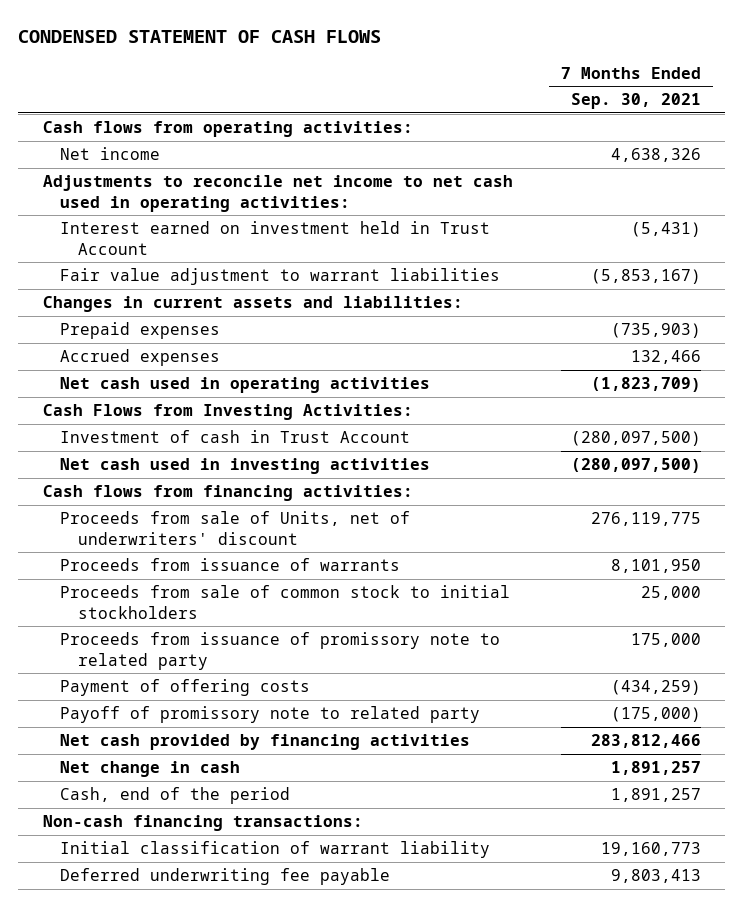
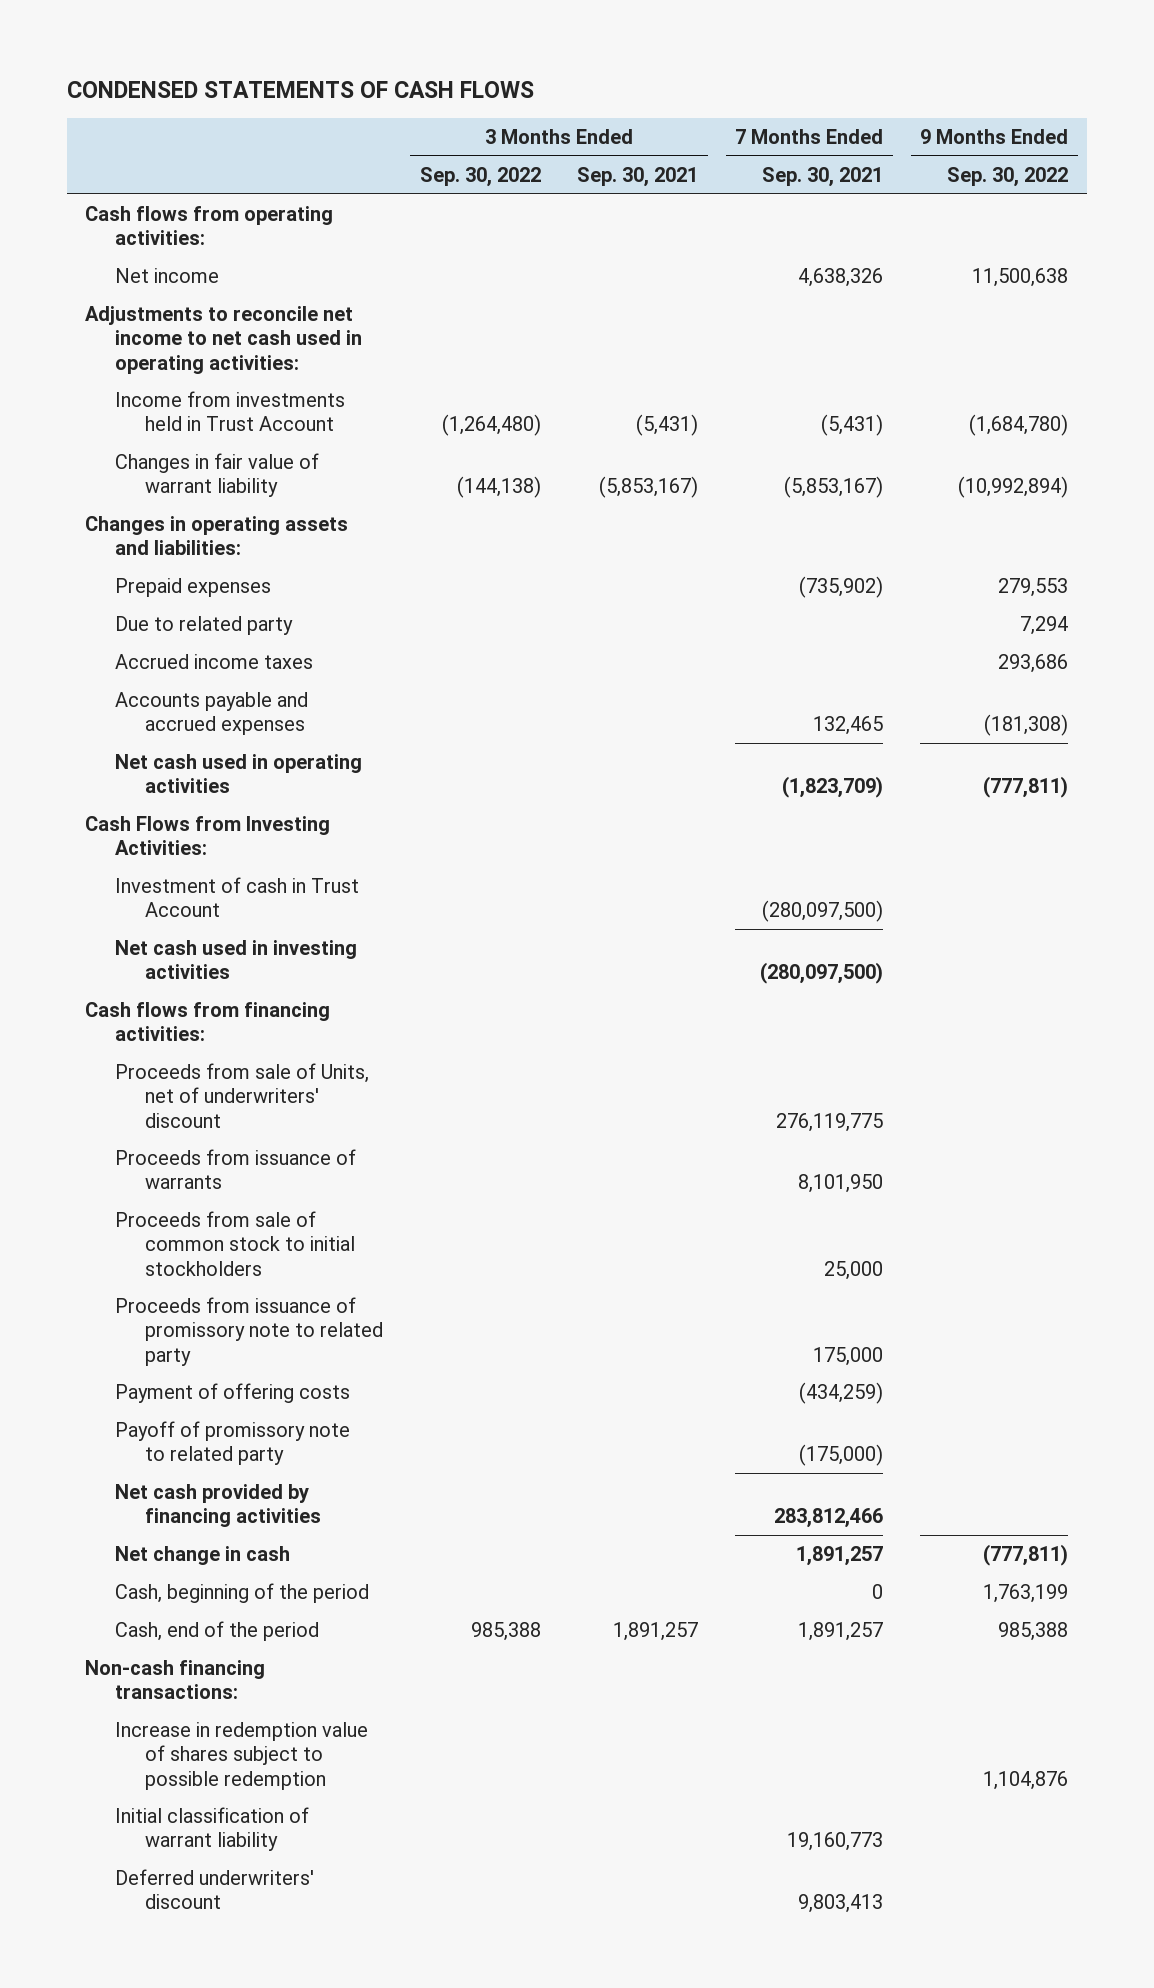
- CONDENSED STATEMENT OF CASH FLOWS
+ CONDENSED STATEMENTS OF CASH FLOWS
- | 7 Months Ended Sep. 30, 2021
+ | 3 Months Ended Sep. 30, 2022 | 3 Months Ended Sep. 30, 2021 | 7 Months Ended Sep. 30, 2021 | 9 Months Ended Sep. 30, 2022
- Interest earned on investment held in Trust Account | (5,431)
- Fair value adjustment to warrant liabilities | (5,853,167)
- Changes in current assets and liabilities:
- Prepaid expenses | (735,903)
- Accrued expenses | 132,466
+ Income from investments held in Trust Account | (1,264,480) | (5,431) | (5,431) | (1,684,780)
+ Changes in fair value of warrant liability | (144,138) | (5,853,167) | (5,853,167) | (10,992,894)
+ Changes in operating assets and liabilities:
+ Prepaid expenses | | | (735,902) | 279,553
+ Due to related party | | | | 7,294
+ Accrued income taxes | | | | 293,686
+ Accounts payable and accrued expenses | | | 132,465 | (181,308)
+ Cash, beginning of the period | | | 0 | 1,763,199
+ Increase in redemption value of shares subject to possible redemption | | | | 1,104,876
- Deferred underwriting fee payable | 9,803,413
+ Deferred underwriters' discount | | | 9,803,413 |

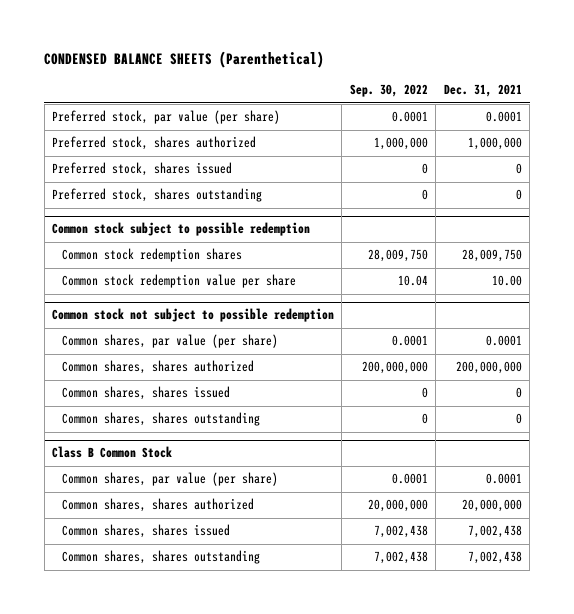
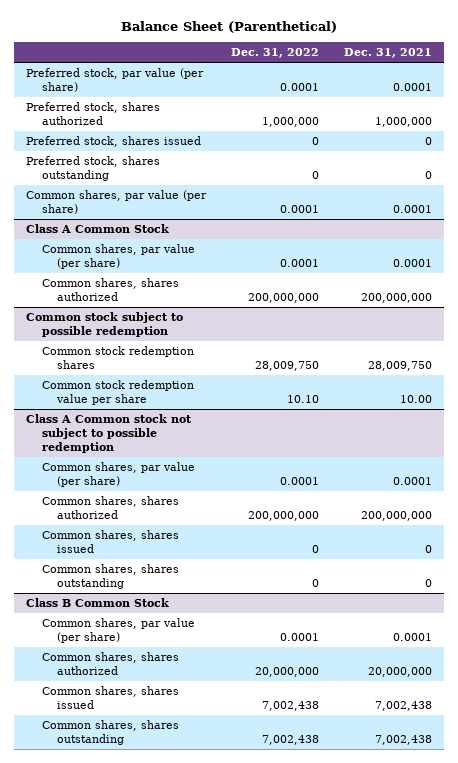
- CONDENSED BALANCE SHEETS (Parenthetical)
+ Balance Sheet (Parenthetical)
- | Sep. 30, 2022 | Dec. 31, 2021
+ | Dec. 31, 2022 | Dec. 31, 2021
+ Common shares, par value (per share) | 0.0001 | 0.0001
+ Class A Common Stock
+ Common shares, par value (per share) | 0.0001 | 0.0001
+ Common shares, shares authorized | 200,000,000 | 200,000,000
- Common stock not subject to possible redemption
+ Class A Common stock not subject to possible redemption

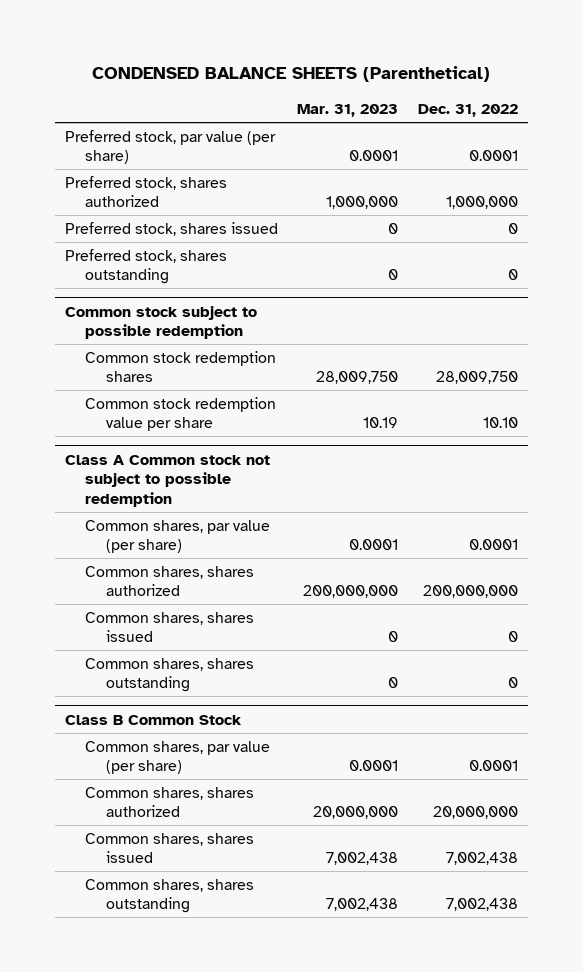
- Balance Sheet (Parenthetical)
+ CONDENSED BALANCE SHEETS (Parenthetical)
- | Dec. 31, 2022 | Dec. 31, 2021
+ | Mar. 31, 2023 | Dec. 31, 2022
- Common shares, par value (per share) | 0.0001 | 0.0001
- Class A Common Stock
- Common shares, par value (per share) | 0.0001 | 0.0001
- Common shares, shares authorized | 200,000,000 | 200,000,000

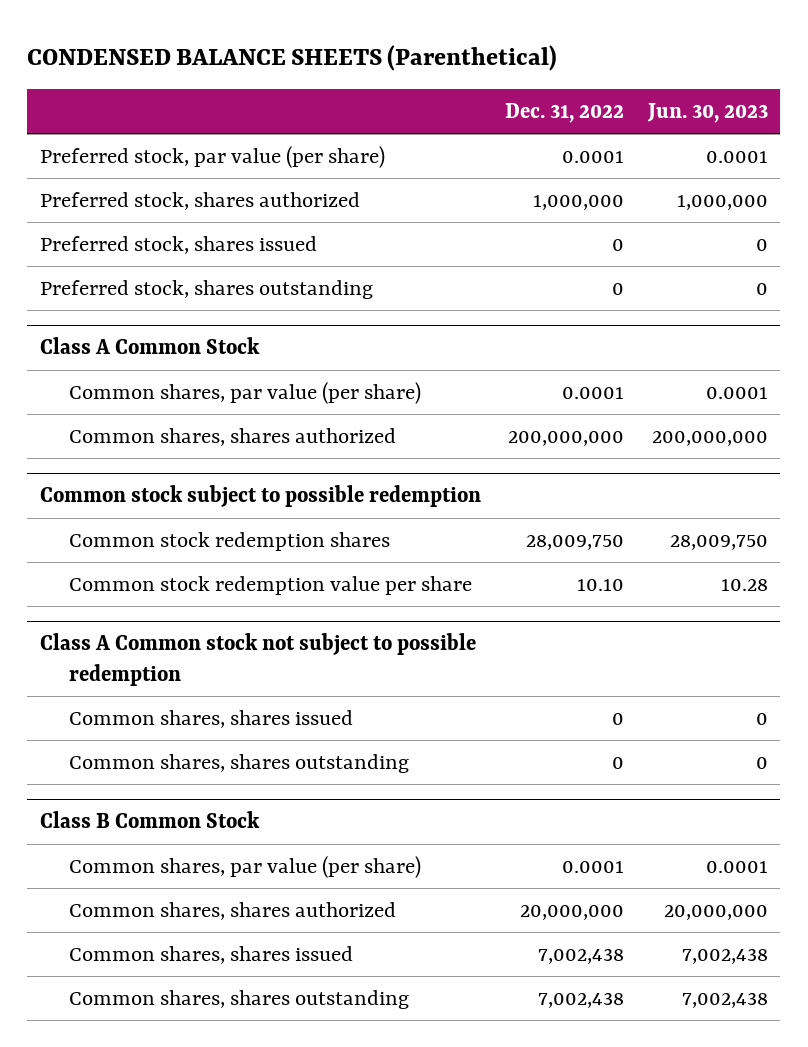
- | Mar. 31, 2023 | Dec. 31, 2022
+ | Dec. 31, 2022 | Jun. 30, 2023
+ Class A Common Stock
+ Common shares, par value (per share) | 0.0001 | 0.0001
+ Common shares, shares authorized | 200,000,000 | 200,000,000
@ Class A Common stock not subject to possible redemption
- Common shares, par value (per share) | 0.0001 | 0.0001
- Common shares, shares authorized | 200,000,000 | 200,000,000

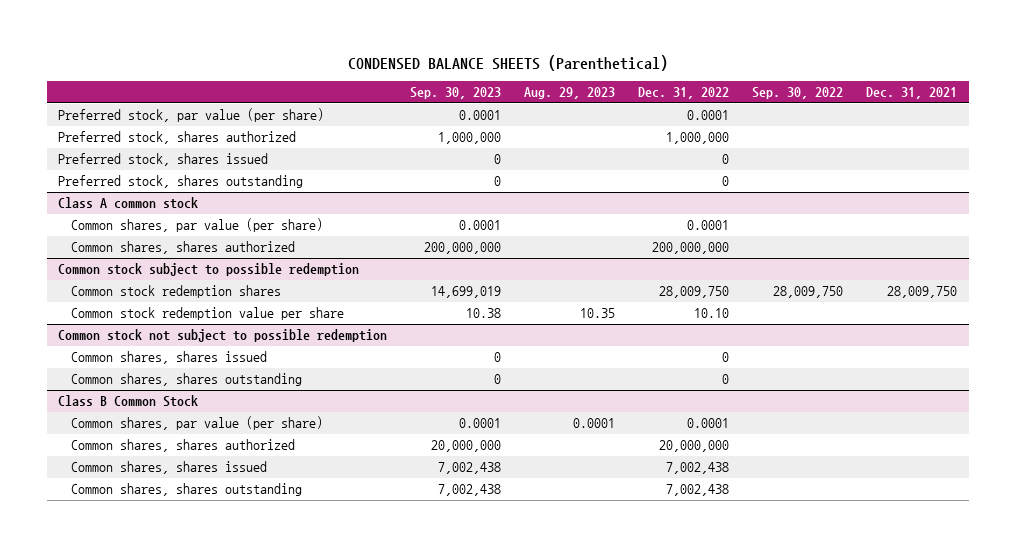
- | Dec. 31, 2022 | Jun. 30, 2023
+ | Sep. 30, 2023 | Aug. 29, 2023 | Dec. 31, 2022 | Sep. 30, 2022 | Dec. 31, 2021
- Class A Common Stock
+ Class A common stock
- Class A Common stock not subject to possible redemption
+ Common stock not subject to possible redemption

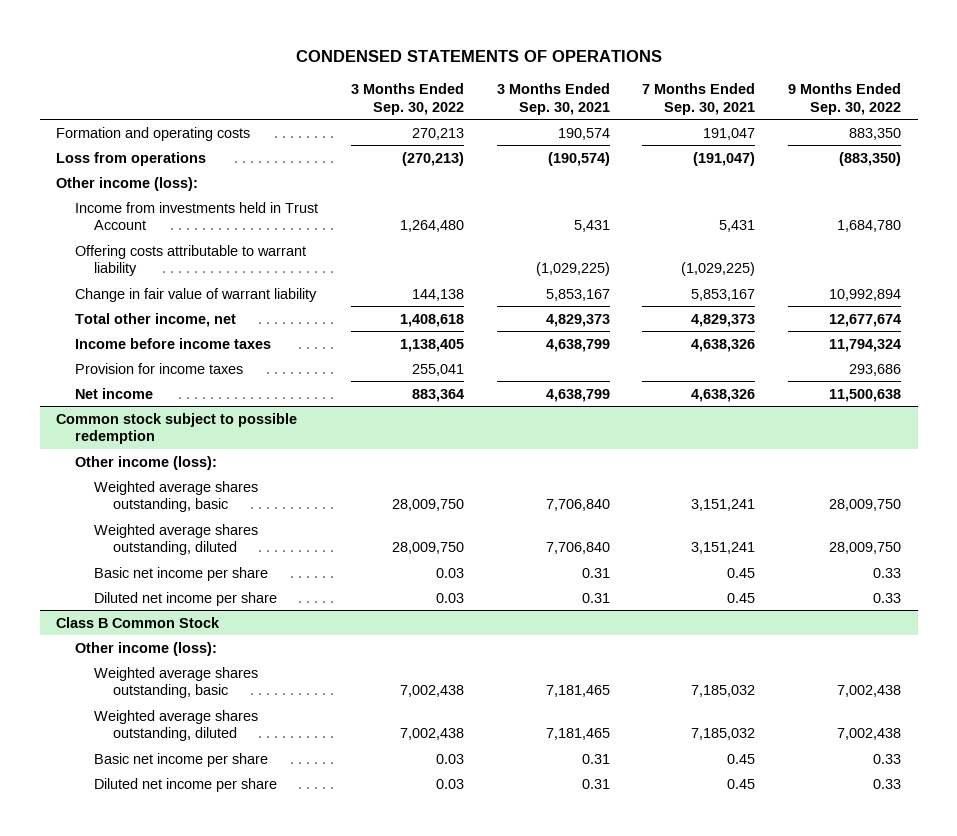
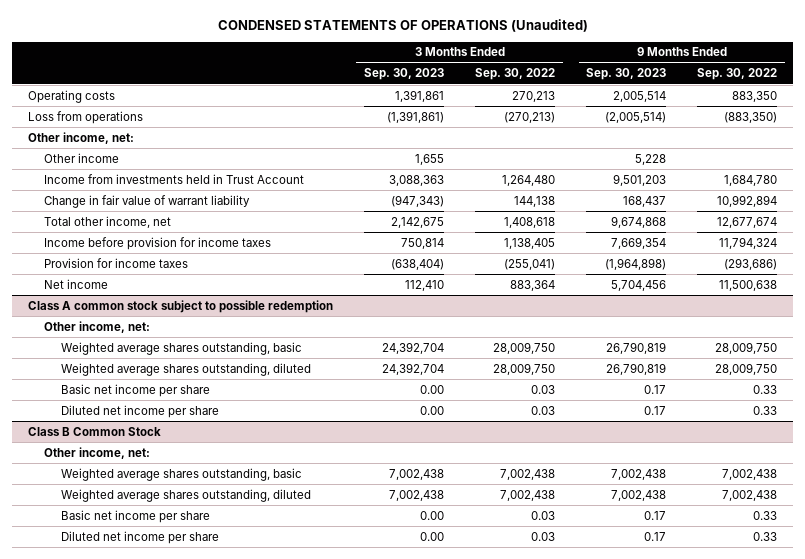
- CONDENSED STATEMENTS OF OPERATIONS
+ CONDENSED STATEMENTS OF OPERATIONS (Unaudited)
- | 3 Months Ended Sep. 30, 2022 | 3 Months Ended Sep. 30, 2021 | 7 Months Ended Sep. 30, 2021 | 9 Months Ended Sep. 30, 2022
+ | 3 Months Ended Sep. 30, 2023 | 3 Months Ended Sep. 30, 2022 | 9 Months Ended Sep. 30, 2023 | 9 Months Ended Sep. 30, 2022
- Formation and operating costs | 270,213 | 190,574 | 191,047 | 883,350
+ Operating costs | 1,391,861 | 270,213 | 2,005,514 | 883,350
- Other income (loss):
+ Other income, net:
+ Other income | 1,655 | | 5,228 |
- Offering costs attributable to warrant liability | | (1,029,225) | (1,029,225) |
- Income before income taxes | 1,138,405 | 4,638,799 | 4,638,326 | 11,794,324
- Provision for income taxes | 255,041 | | | 293,686
+ Income before provision for income taxes | 750,814 | 1,138,405 | 7,669,354 | 11,794,324
+ Provision for income taxes | (638,404) | (255,041) | (1,964,898) | (293,686)
- Common stock subject to possible redemption
- Other income (loss):
+ Class A common stock subject to possible redemption
+ Other income, net:
@ Class B Common Stock
- Other income (loss):
+ Other income, net:

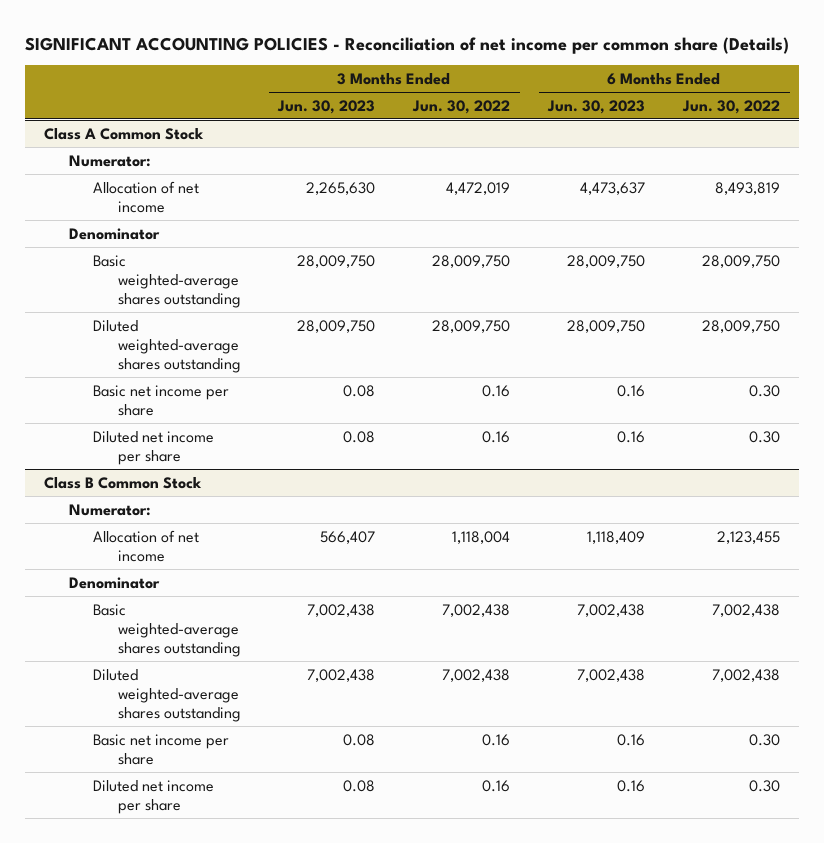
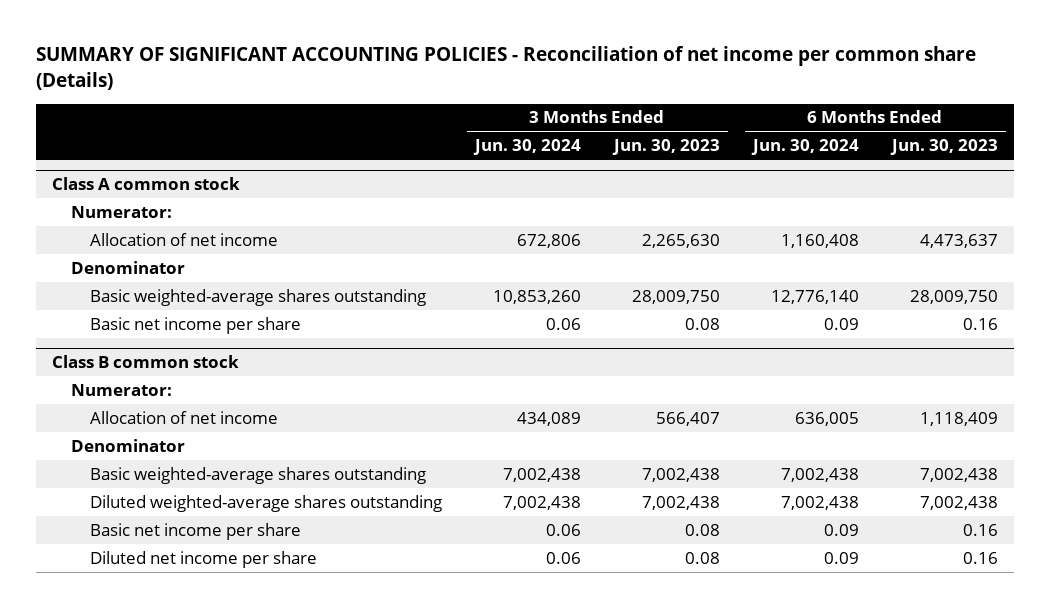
- SIGNIFICANT ACCOUNTING POLICIES - Reconciliation of net income per common share (Details)
+ SUMMARY OF SIGNIFICANT ACCOUNTING POLICIES - Reconciliation of net income per common share (Details)
- | 3 Months Ended Jun. 30, 2023 | 3 Months Ended Jun. 30, 2022 | 6 Months Ended Jun. 30, 2023 | 6 Months Ended Jun. 30, 2022
+ | 3 Months Ended Jun. 30, 2024 | 3 Months Ended Jun. 30, 2023 | 6 Months Ended Jun. 30, 2024 | 6 Months Ended Jun. 30, 2023
- Class A Common Stock
+ Class A common stock
- Diluted weighted-average shares outstanding | 28,009,750 | 28,009,750 | 28,009,750 | 28,009,750
- Diluted net income per share | 0.08 | 0.16 | 0.16 | 0.30
- Class B Common Stock
+ Class B common stock

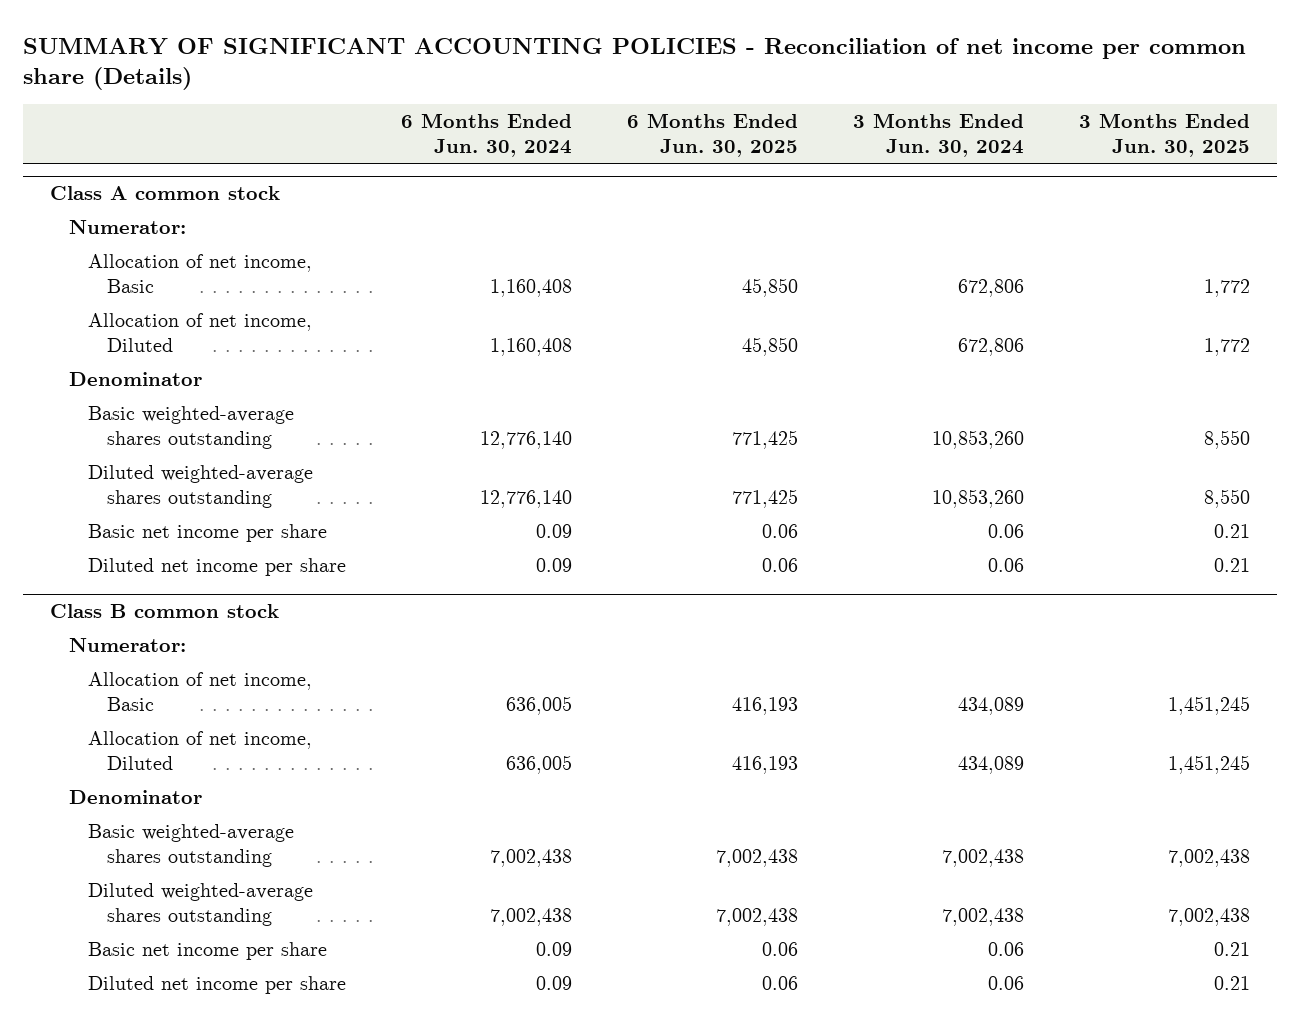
- | 3 Months Ended Jun. 30, 2024 | 3 Months Ended Jun. 30, 2023 | 6 Months Ended Jun. 30, 2024 | 6 Months Ended Jun. 30, 2023
+ | 6 Months Ended Jun. 30, 2024 | 6 Months Ended Jun. 30, 2025 | 3 Months Ended Jun. 30, 2024 | 3 Months Ended Jun. 30, 2025
@ Class A common stock
- Allocation of net income | 672,806 | 2,265,630 | 1,160,408 | 4,473,637
+ Allocation of net income, Basic | 1,160,408 | 45,850 | 672,806 | 1,772
+ Allocation of net income, Diluted | 1,160,408 | 45,850 | 672,806 | 1,772
+ Diluted weighted-average shares outstanding | 12,776,140 | 771,425 | 10,853,260 | 8,550
+ Diluted net income per share | 0.09 | 0.06 | 0.06 | 0.21
@ Class B common stock
- Allocation of net income | 434,089 | 566,407 | 636,005 | 1,118,409
+ Allocation of net income, Basic | 636,005 | 416,193 | 434,089 | 1,451,245
+ Allocation of net income, Diluted | 636,005 | 416,193 | 434,089 | 1,451,245

